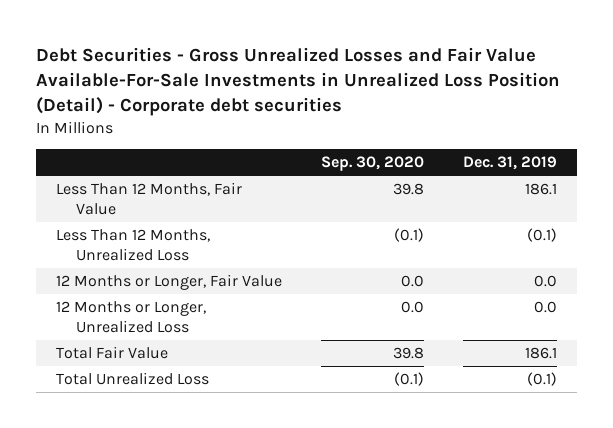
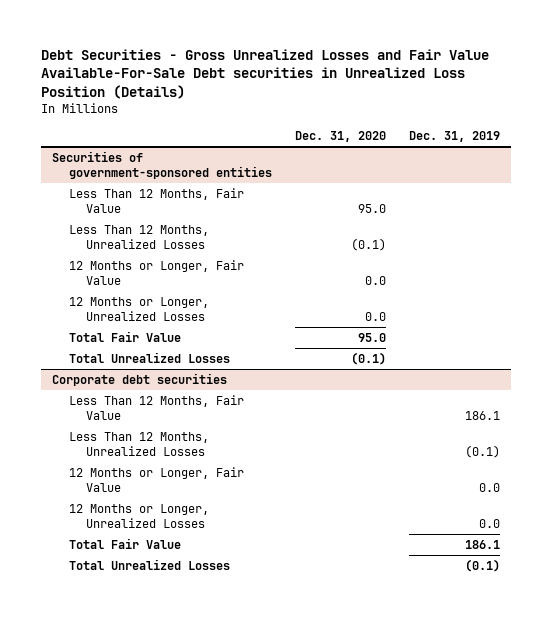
- Debt Securities - Gross Unrealized Losses and Fair Value Available-For-Sale Investments in Unrealized Loss Position (Detail) - Corporate debt securities
+ Debt Securities - Gross Unrealized Losses and Fair Value Available-For-Sale Debt securities in Unrealized Loss Position (Details)
- | Sep. 30, 2020 | Dec. 31, 2019
+ | Dec. 31, 2020 | Dec. 31, 2019
+ Securities of government-sponsored entities
+ Less Than 12 Months, Fair Value | 95.0 |
+ Less Than 12 Months, Unrealized Losses | (0.1) |
+ 12 Months or Longer, Fair Value | 0.0 |
+ 12 Months or Longer, Unrealized Losses | 0.0 |
+ Total Fair Value | 95.0 |
+ Total Unrealized Losses | (0.1) |
+ Corporate debt securities
- Less Than 12 Months, Unrealized Loss | (0.1) | (0.1)
+ Less Than 12 Months, Unrealized Losses | | (0.1)
- 12 Months or Longer, Unrealized Loss | 0.0 | 0.0
+ 12 Months or Longer, Unrealized Losses | | 0.0
- Total Unrealized Loss | (0.1) | (0.1)
+ Total Unrealized Losses | | (0.1)

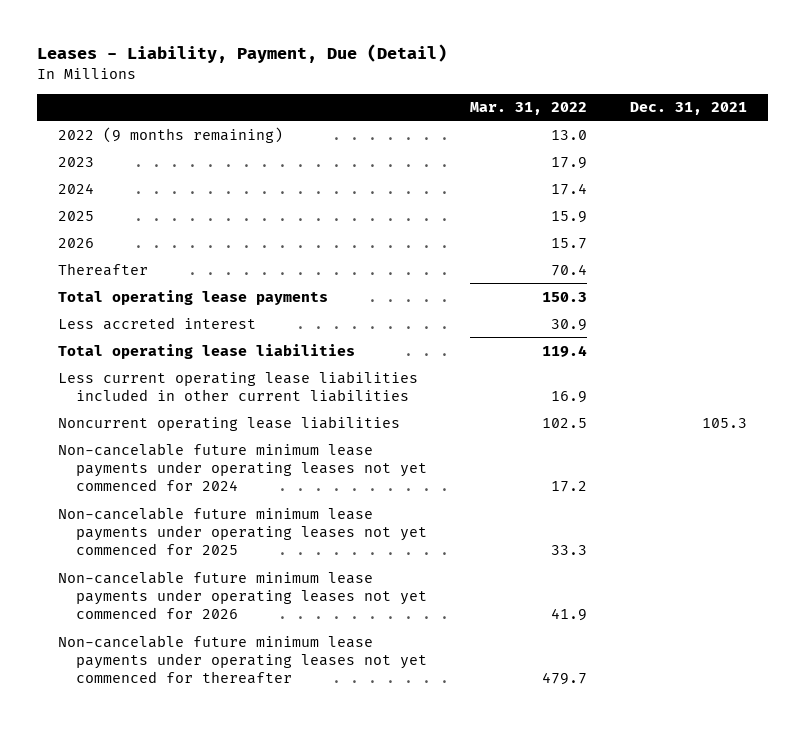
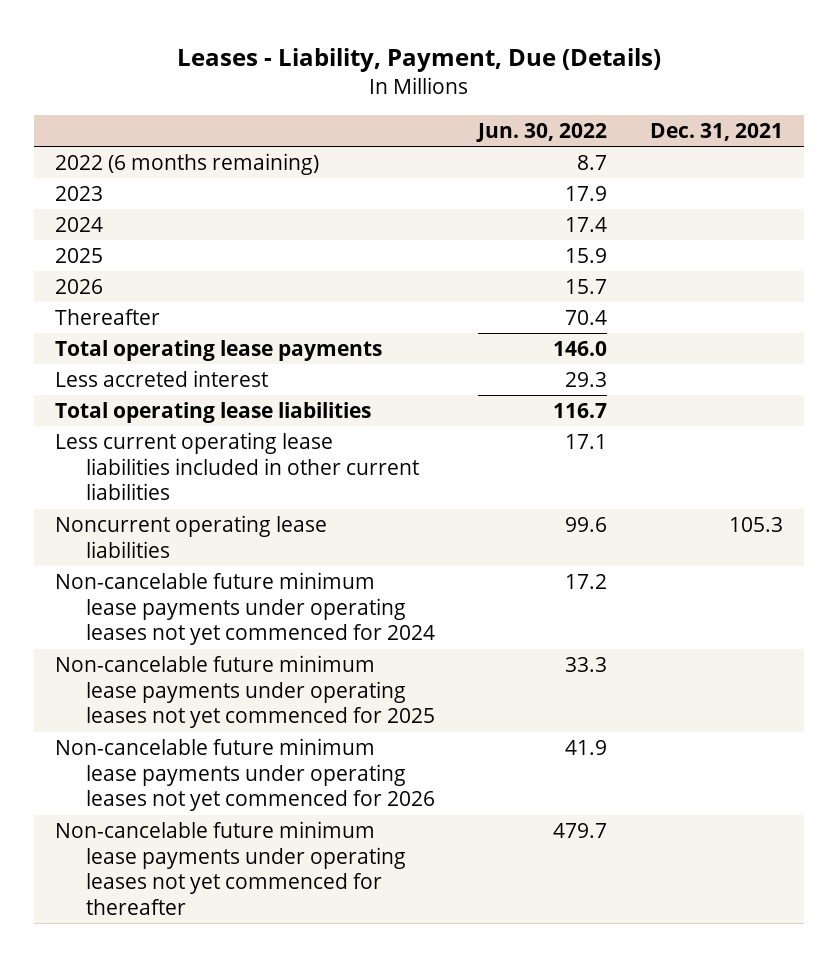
- Leases - Liability, Payment, Due (Detail)
+ Leases - Liability, Payment, Due (Details)
- | Mar. 31, 2022 | Dec. 31, 2021
+ | Jun. 30, 2022 | Dec. 31, 2021
- 2022 (9 months remaining) | 13.0 |
+ 2022 (6 months remaining) | 8.7 |

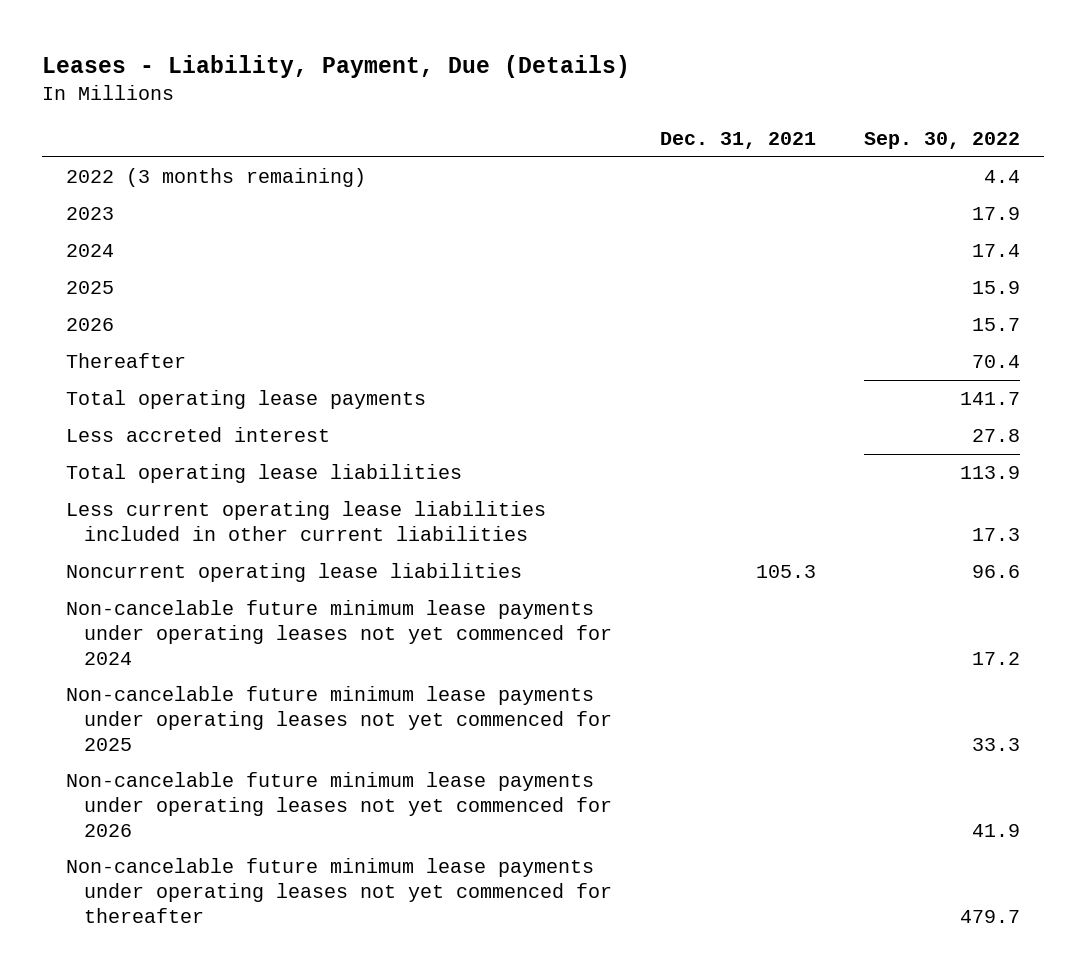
- | Jun. 30, 2022 | Dec. 31, 2021
+ | Dec. 31, 2021 | Sep. 30, 2022
- 2022 (6 months remaining) | 8.7 |
+ 2022 (3 months remaining) | | 4.4

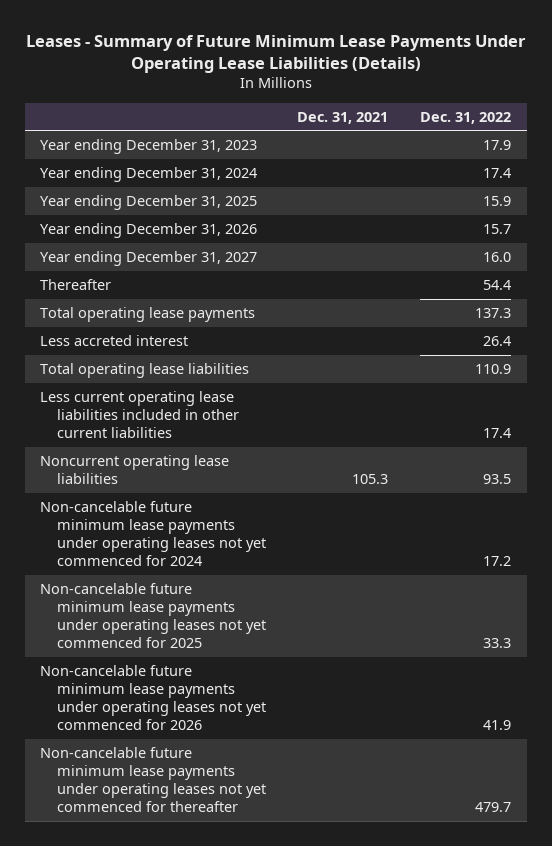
- Leases - Liability, Payment, Due (Details)
+ Leases - Summary of Future Minimum Lease Payments Under Operating Lease Liabilities (Details)
- | Dec. 31, 2021 | Sep. 30, 2022
+ | Dec. 31, 2021 | Dec. 31, 2022
- 2022 (3 months remaining) | | 4.4
- 2023 | | 17.9
- 2024 | | 17.4
- 2025 | | 15.9
- 2026 | | 15.7
+ Year ending December 31, 2023 | | 17.9
+ Year ending December 31, 2024 | | 17.4
+ Year ending December 31, 2025 | | 15.9
+ Year ending December 31, 2026 | | 15.7
+ Year ending December 31, 2027 | | 16.0

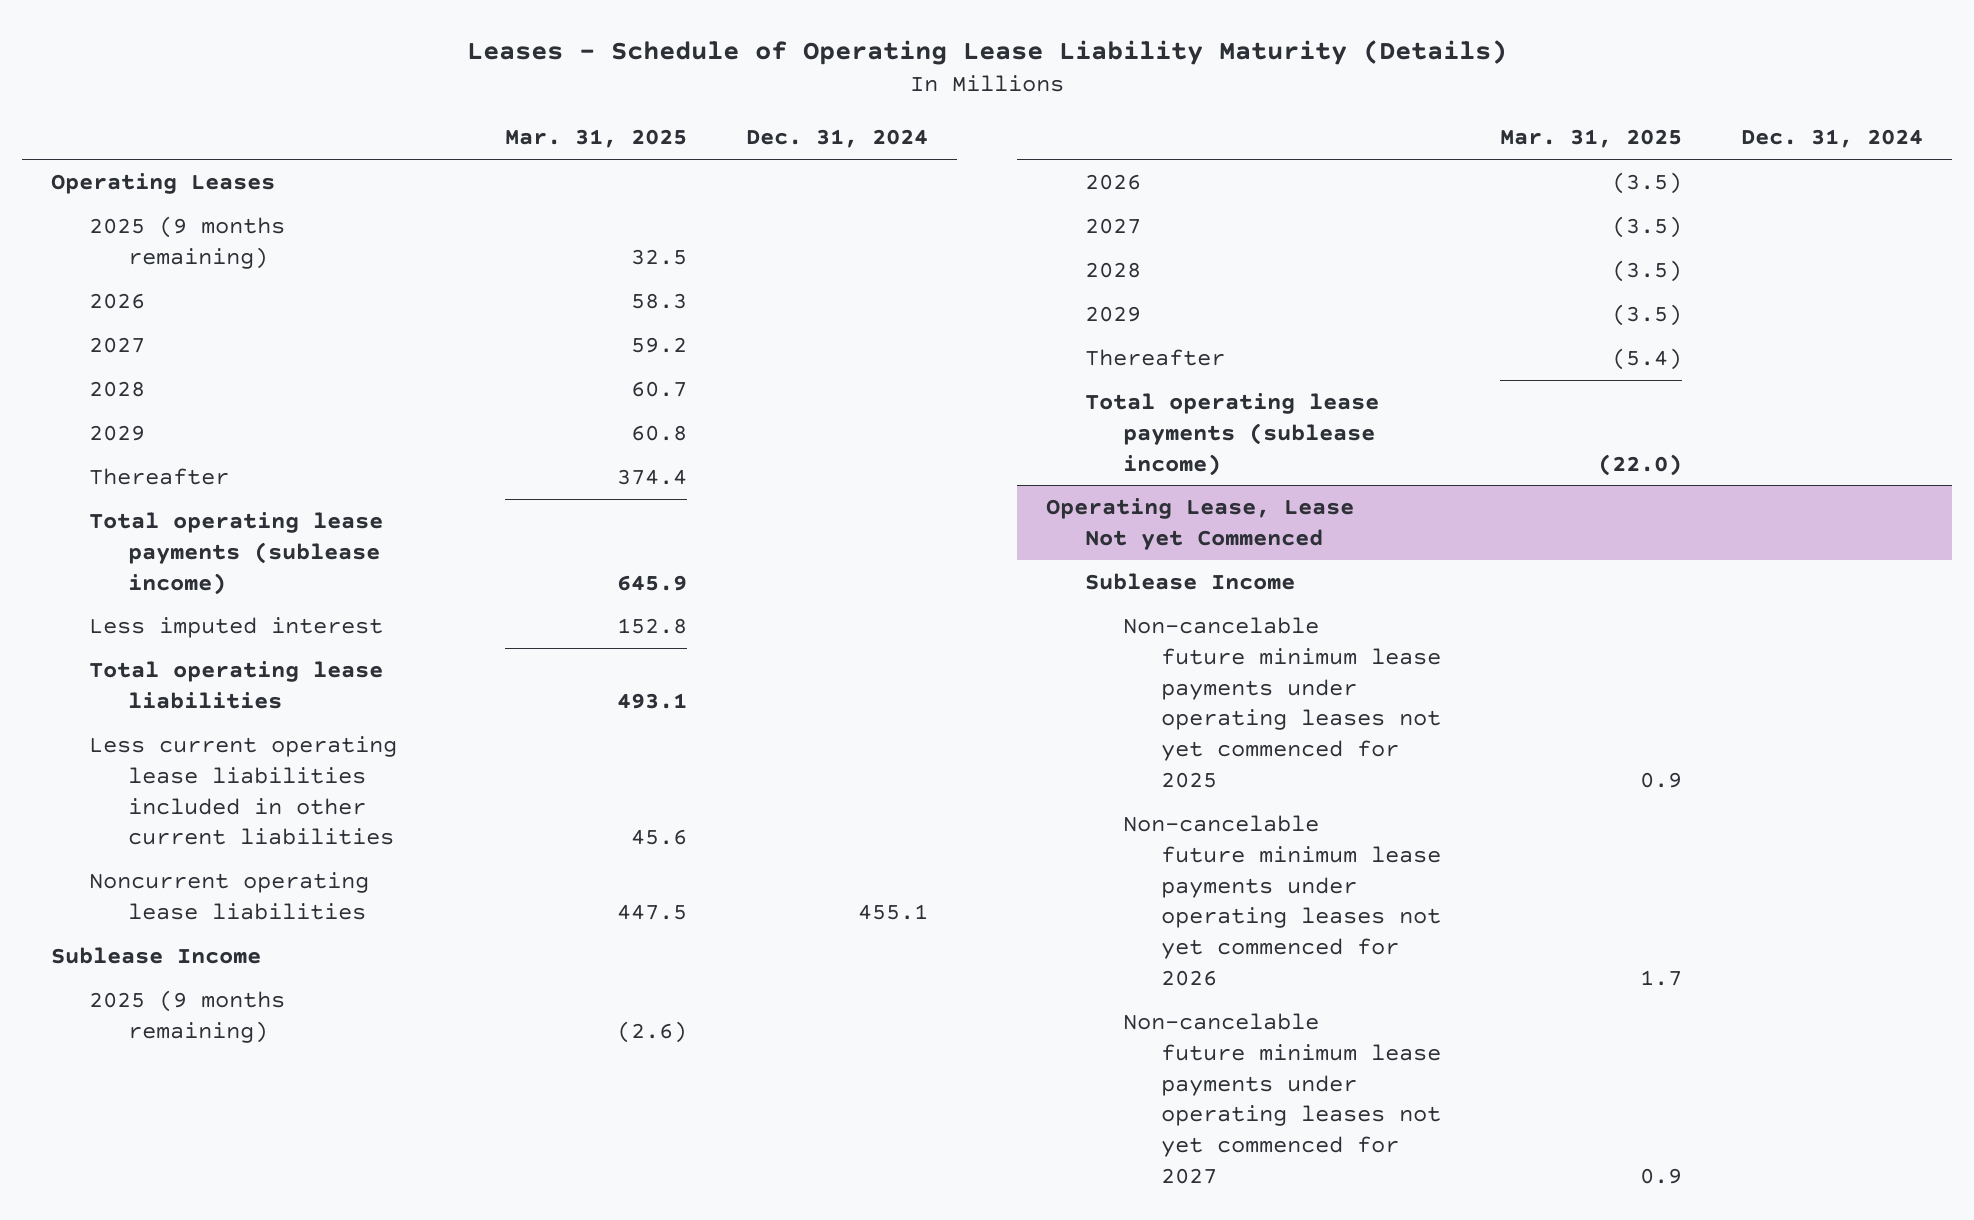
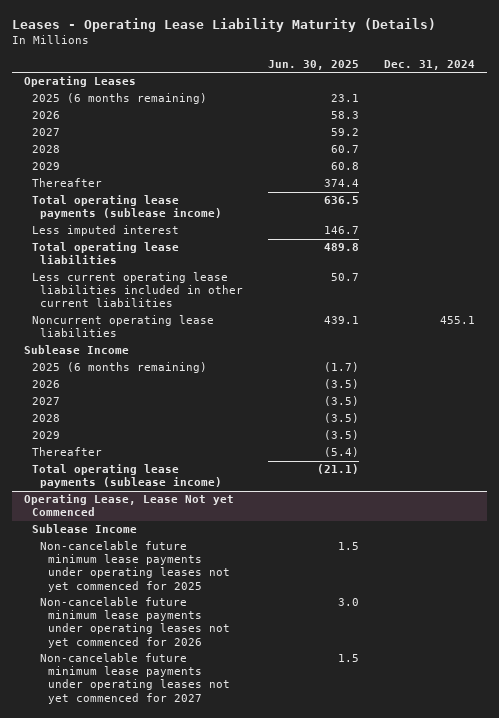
- Leases - Schedule of Operating Lease Liability Maturity (Details)
+ Leases - Operating Lease Liability Maturity (Details)
- | Mar. 31, 2025 | Dec. 31, 2024
+ | Jun. 30, 2025 | Dec. 31, 2024
- 2025 (9 months remaining) | 32.5 |
+ 2025 (6 months remaining) | 23.1 |
- 2025 (9 months remaining) | (2.6) |
+ 2025 (6 months remaining) | (1.7) |

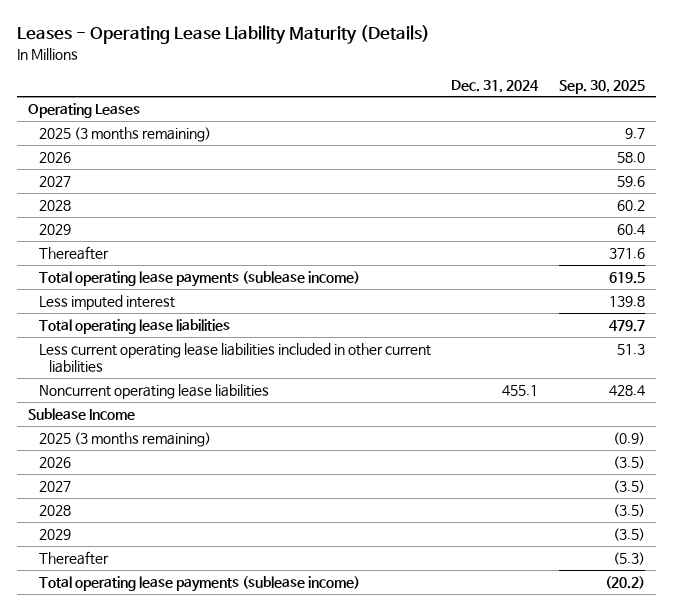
- | Jun. 30, 2025 | Dec. 31, 2024
+ | Dec. 31, 2024 | Sep. 30, 2025
- 2025 (6 months remaining) | 23.1 |
+ 2025 (3 months remaining) | | 9.7
- 2025 (6 months remaining) | (1.7) |
+ 2025 (3 months remaining) | | (0.9)
- Operating Lease, Lease Not yet Commenced
- Sublease Income
- Non-cancelable future minimum lease payments under operating leases not yet commenced for 2025 | 1.5 |
- Non-cancelable future minimum lease payments under operating leases not yet commenced for 2026 | 3.0 |
- Non-cancelable future minimum lease payments under operating leases not yet commenced for 2027 | 1.5 |

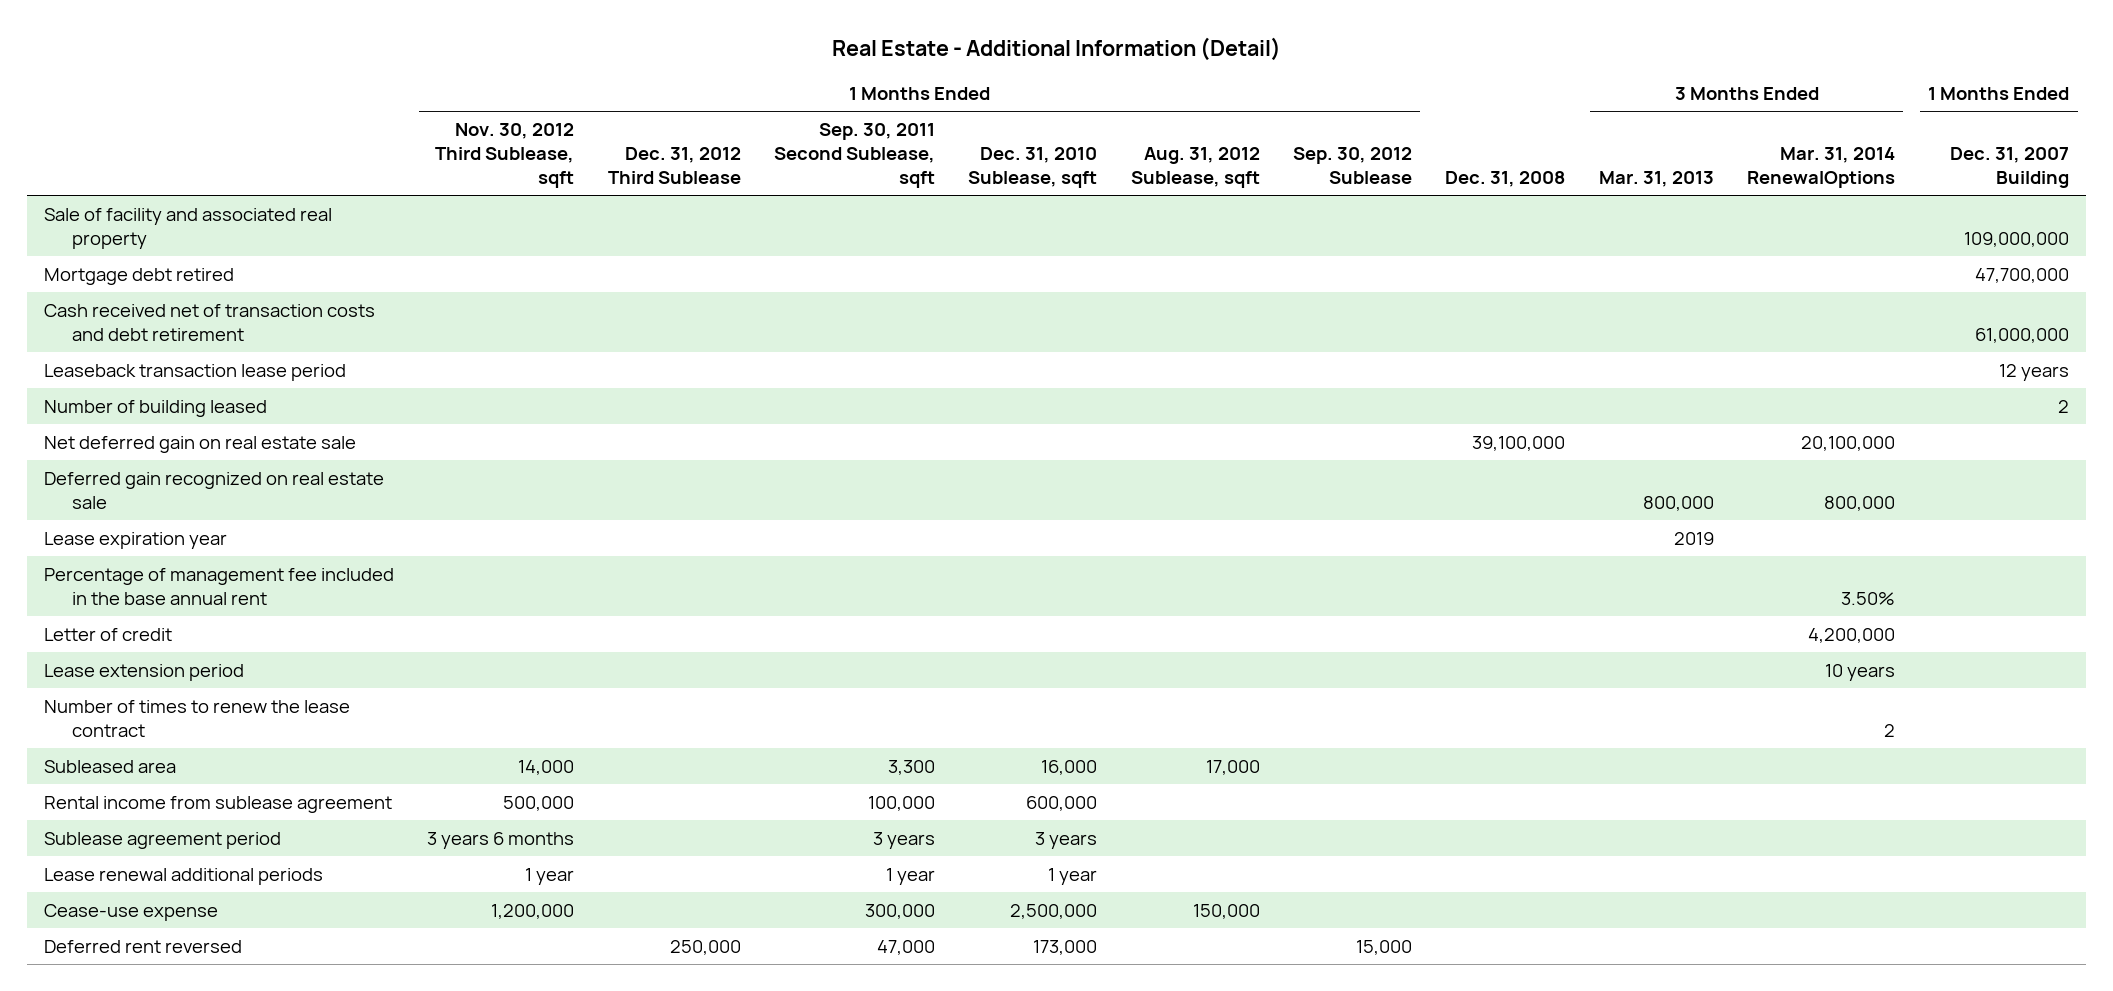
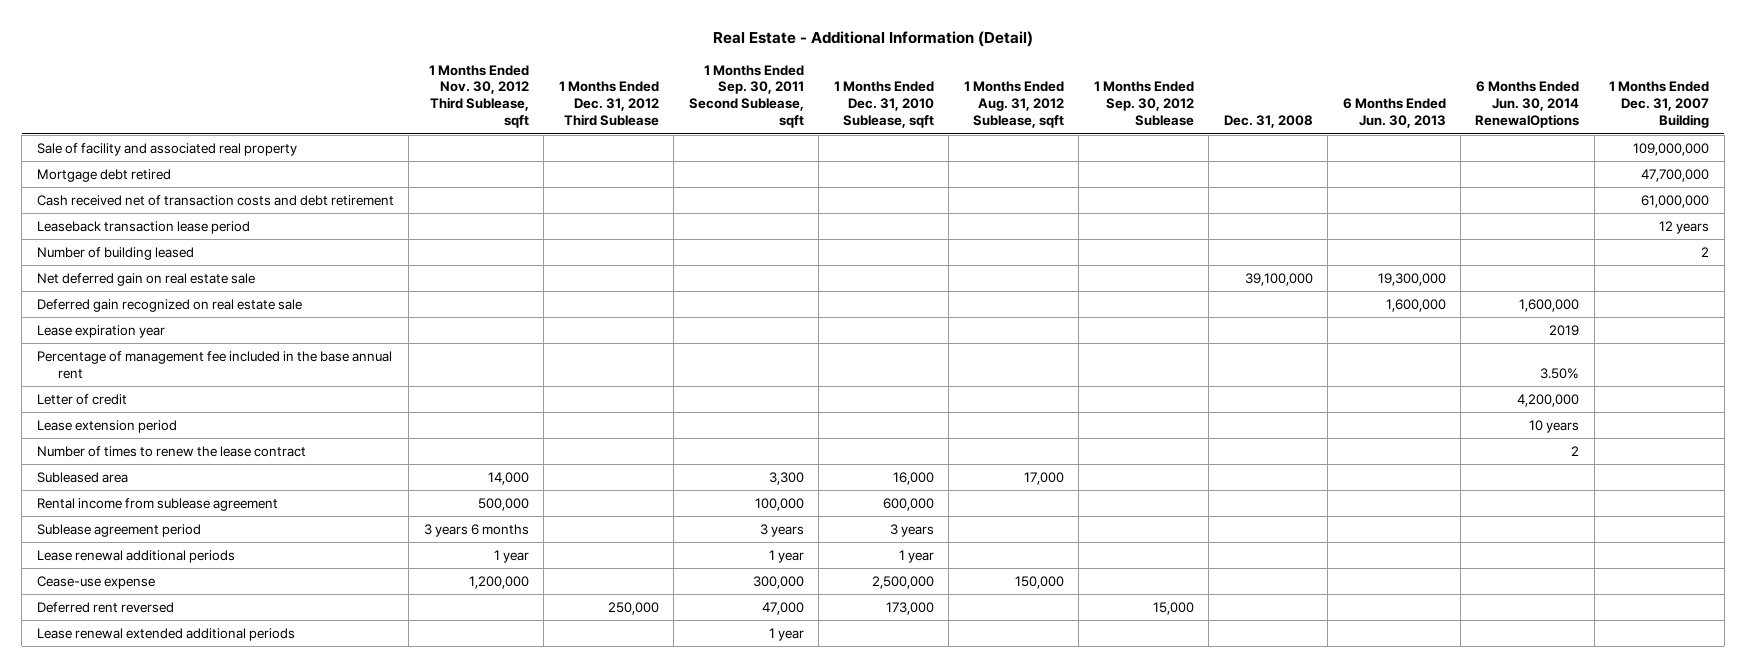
- | 1 Months Ended Nov. 30, 2012 Third Sublease, sqft | 1 Months Ended Dec. 31, 2012 Third Sublease | 1 Months Ended Sep. 30, 2011 Second Sublease, sqft | 1 Months Ended Dec. 31, 2010 Sublease, sqft | 1 Months Ended Aug. 31, 2012 Sublease, sqft | 1 Months Ended Sep. 30, 2012 Sublease | Dec. 31, 2008 | 3 Months Ended Mar. 31, 2013 | 3 Months Ended Mar. 31, 2014 RenewalOptions | 1 Months Ended Dec. 31, 2007 Building
+ | 1 Months Ended Nov. 30, 2012 Third Sublease, sqft | 1 Months Ended Dec. 31, 2012 Third Sublease | 1 Months Ended Sep. 30, 2011 Second Sublease, sqft | 1 Months Ended Dec. 31, 2010 Sublease, sqft | 1 Months Ended Aug. 31, 2012 Sublease, sqft | 1 Months Ended Sep. 30, 2012 Sublease | Dec. 31, 2008 | 6 Months Ended Jun. 30, 2013 | 6 Months Ended Jun. 30, 2014 RenewalOptions | 1 Months Ended Dec. 31, 2007 Building
+ Lease renewal extended additional periods | | | 1 year | | | | | | |

